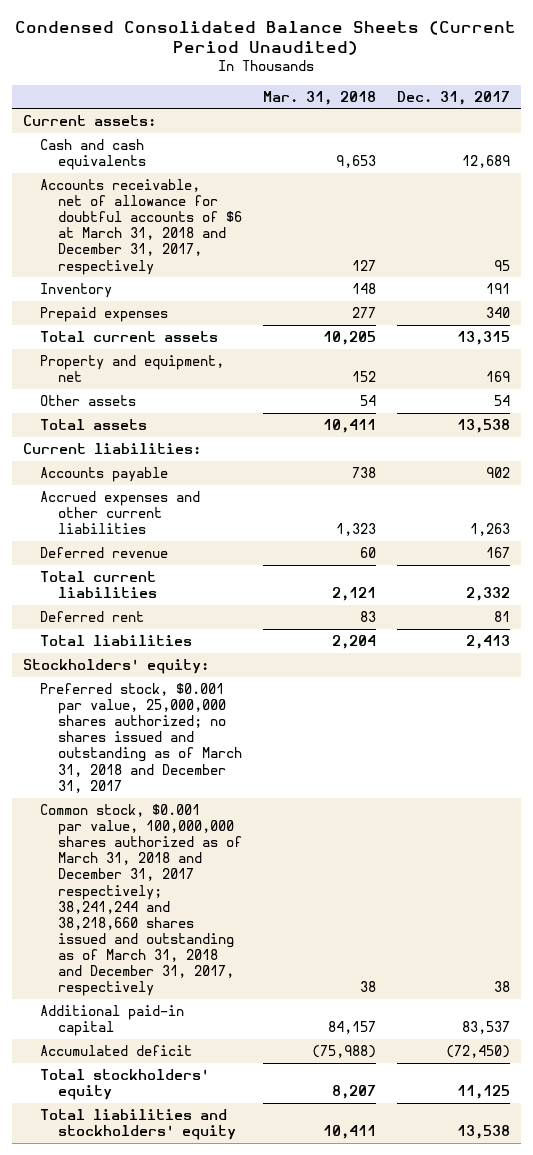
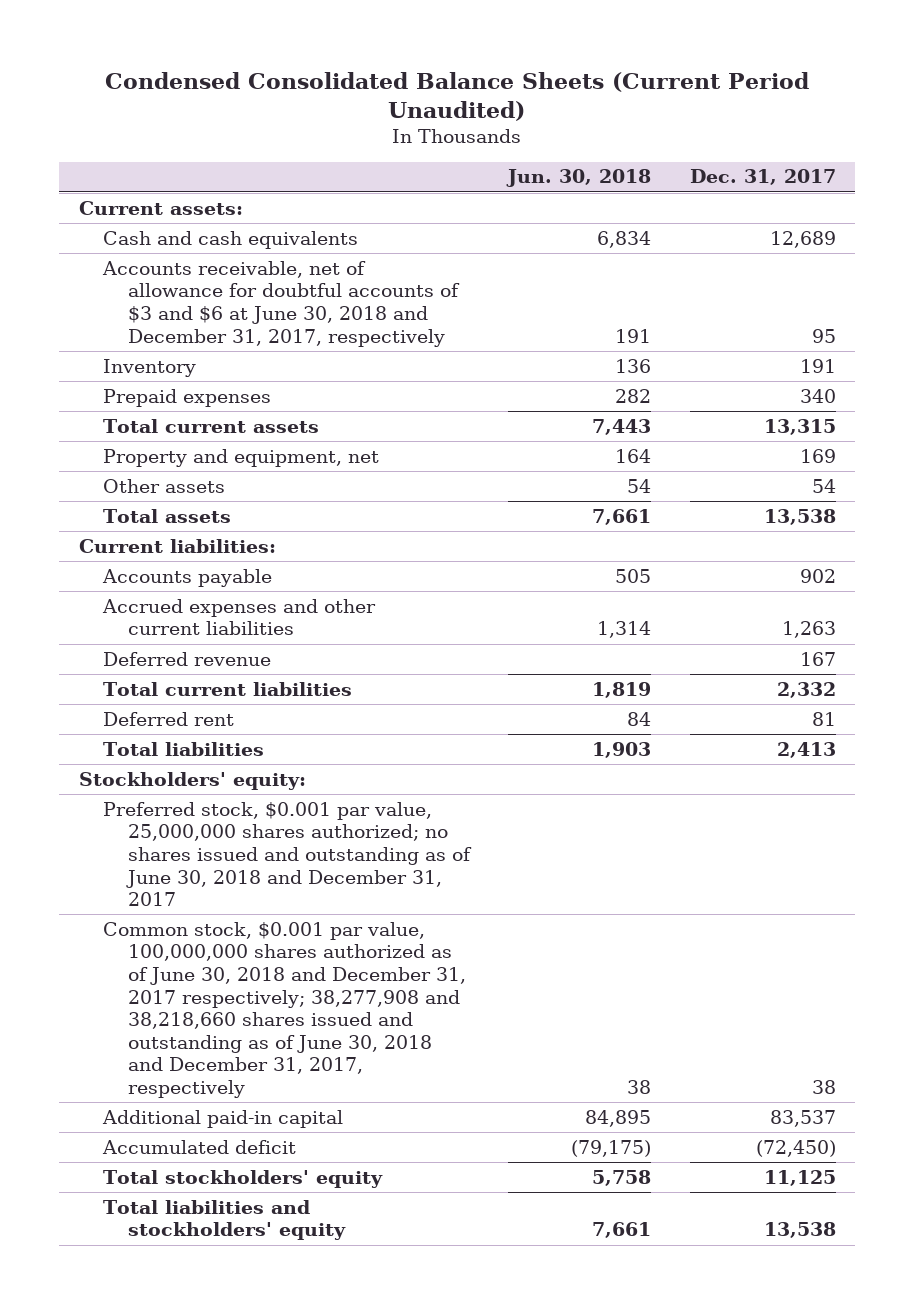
- | Mar. 31, 2018 | Dec. 31, 2017
+ | Jun. 30, 2018 | Dec. 31, 2017
- Accounts receivable, net of allowance for doubtful accounts of $6 at March 31, 2018 and December 31, 2017, respectively | 127 | 95
+ Accounts receivable, net of allowance for doubtful accounts of $3 and $6 at June 30, 2018 and December 31, 2017, respectively | 191 | 95
- Preferred stock, $0.001 par value, 25,000,000 shares authorized; no shares issued and outstanding as of March 31, 2018 and December 31, 2017
- Common stock, $0.001 par value, 100,000,000 shares authorized as of March 31, 2018 and December 31, 2017 respectively; 38,241,244 and 38,218,660 shares issued and outstanding as of March 31, 2018 and December 31, 2017, respectively | 38 | 38
+ Preferred stock, $0.001 par value, 25,000,000 shares authorized; no shares issued and outstanding as of June 30, 2018 and December 31, 2017
+ Common stock, $0.001 par value, 100,000,000 shares authorized as of June 30, 2018 and December 31, 2017 respectively; 38,277,908 and 38,218,660 shares issued and outstanding as of June 30, 2018 and December 31, 2017, respectively | 38 | 38

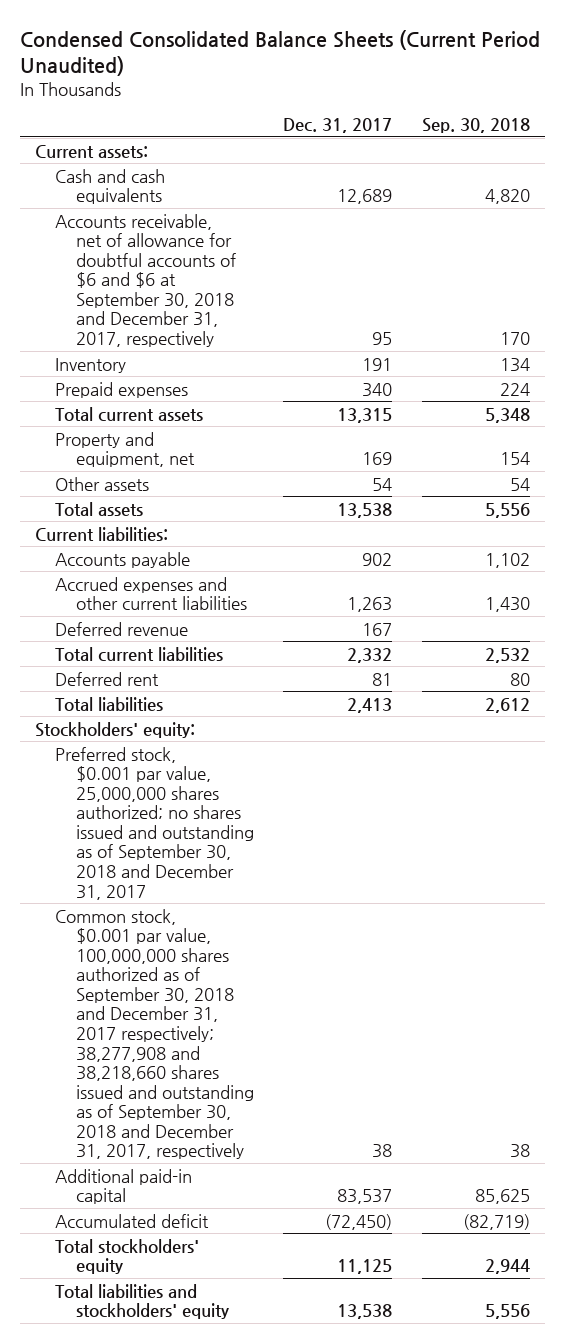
- | Jun. 30, 2018 | Dec. 31, 2017
+ | Dec. 31, 2017 | Sep. 30, 2018
- Accounts receivable, net of allowance for doubtful accounts of $3 and $6 at June 30, 2018 and December 31, 2017, respectively | 191 | 95
+ Accounts receivable, net of allowance for doubtful accounts of $6 and $6 at September 30, 2018 and December 31, 2017, respectively | 95 | 170
- Preferred stock, $0.001 par value, 25,000,000 shares authorized; no shares issued and outstanding as of June 30, 2018 and December 31, 2017
- Common stock, $0.001 par value, 100,000,000 shares authorized as of June 30, 2018 and December 31, 2017 respectively; 38,277,908 and 38,218,660 shares issued and outstanding as of June 30, 2018 and December 31, 2017, respectively | 38 | 38
+ Preferred stock, $0.001 par value, 25,000,000 shares authorized; no shares issued and outstanding as of September 30, 2018 and December 31, 2017
+ Common stock, $0.001 par value, 100,000,000 shares authorized as of September 30, 2018 and December 31, 2017 respectively; 38,277,908 and 38,218,660 shares issued and outstanding as of September 30, 2018 and December 31, 2017, respectively | 38 | 38

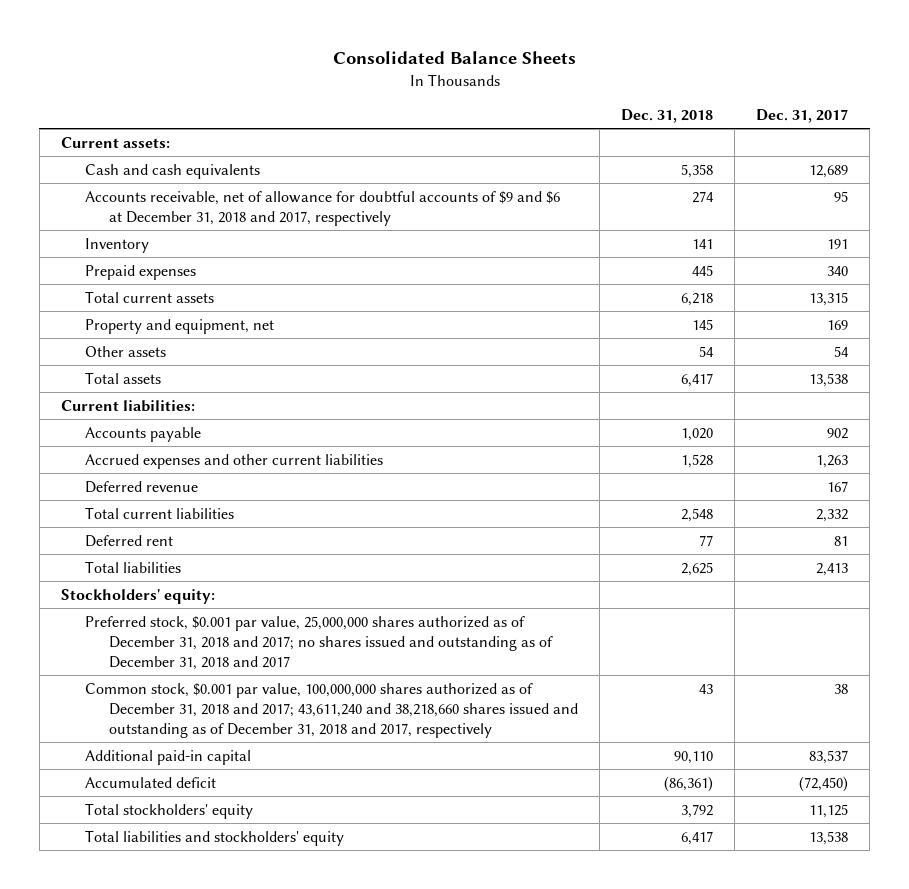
- Condensed Consolidated Balance Sheets (Current Period Unaudited)
+ Consolidated Balance Sheets
- | Dec. 31, 2017 | Sep. 30, 2018
+ | Dec. 31, 2018 | Dec. 31, 2017
- Accounts receivable, net of allowance for doubtful accounts of $6 and $6 at September 30, 2018 and December 31, 2017, respectively | 95 | 170
+ Accounts receivable, net of allowance for doubtful accounts of $9 and $6 at December 31, 2018 and 2017, respectively | 274 | 95
- Preferred stock, $0.001 par value, 25,000,000 shares authorized; no shares issued and outstanding as of September 30, 2018 and December 31, 2017
- Common stock, $0.001 par value, 100,000,000 shares authorized as of September 30, 2018 and December 31, 2017 respectively; 38,277,908 and 38,218,660 shares issued and outstanding as of September 30, 2018 and December 31, 2017, respectively | 38 | 38
+ Preferred stock, $0.001 par value, 25,000,000 shares authorized as of December 31, 2018 and 2017; no shares issued and outstanding as of December 31, 2018 and 2017
+ Common stock, $0.001 par value, 100,000,000 shares authorized as of December 31, 2018 and 2017; 43,611,240 and 38,218,660 shares issued and outstanding as of December 31, 2018 and 2017, respectively | 43 | 38

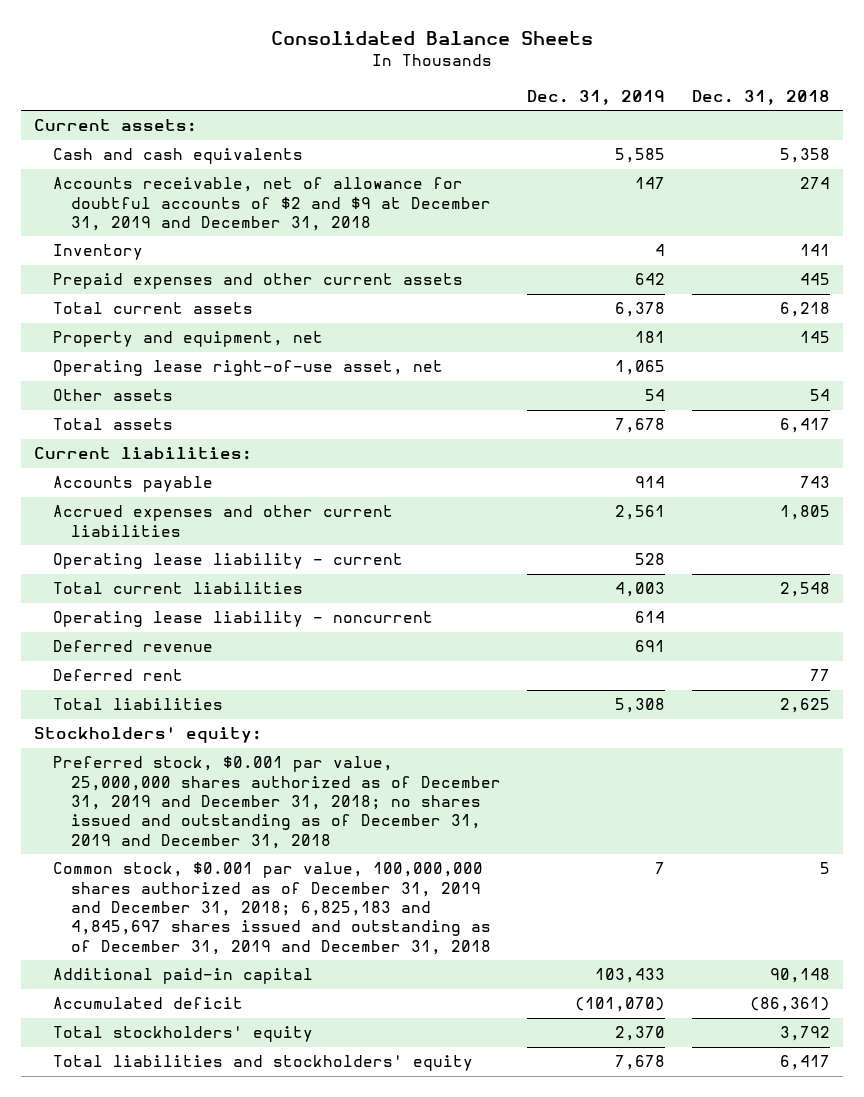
- | Dec. 31, 2018 | Dec. 31, 2017
+ | Dec. 31, 2019 | Dec. 31, 2018
- Accounts receivable, net of allowance for doubtful accounts of $9 and $6 at December 31, 2018 and 2017, respectively | 274 | 95
+ Accounts receivable, net of allowance for doubtful accounts of $2 and $9 at December 31, 2019 and December 31, 2018 | 147 | 274
- Prepaid expenses | 445 | 340
+ Prepaid expenses and other current assets | 642 | 445
+ Operating lease right-of-use asset, net | 1,065 |
- Accounts payable | 1,020 | 902
- Accrued expenses and other current liabilities | 1,528 | 1,263
+ Accounts payable | 914 | 743
+ Accrued expenses and other current liabilities | 2,561 | 1,805
+ Operating lease liability - current | 528 |
+ Operating lease liability - noncurrent | 614 |
moved down: Deferred revenue | 691 |
- Preferred stock, $0.001 par value, 25,000,000 shares authorized as of December 31, 2018 and 2017; no shares issued and outstanding as of December 31, 2018 and 2017
- Common stock, $0.001 par value, 100,000,000 shares authorized as of December 31, 2018 and 2017; 43,611,240 and 38,218,660 shares issued and outstanding as of December 31, 2018 and 2017, respectively | 43 | 38
- Additional paid-in capital | 90,110 | 83,537
+ Preferred stock, $0.001 par value, 25,000,000 shares authorized as of December 31, 2019 and December 31, 2018; no shares issued and outstanding as of December 31, 2019 and December 31, 2018
+ Common stock, $0.001 par value, 100,000,000 shares authorized as of December 31, 2019 and December 31, 2018; 6,825,183 and 4,845,697 shares issued and outstanding as of December 31, 2019 and December 31, 2018 | 7 | 5
+ Additional paid-in capital | 103,433 | 90,148

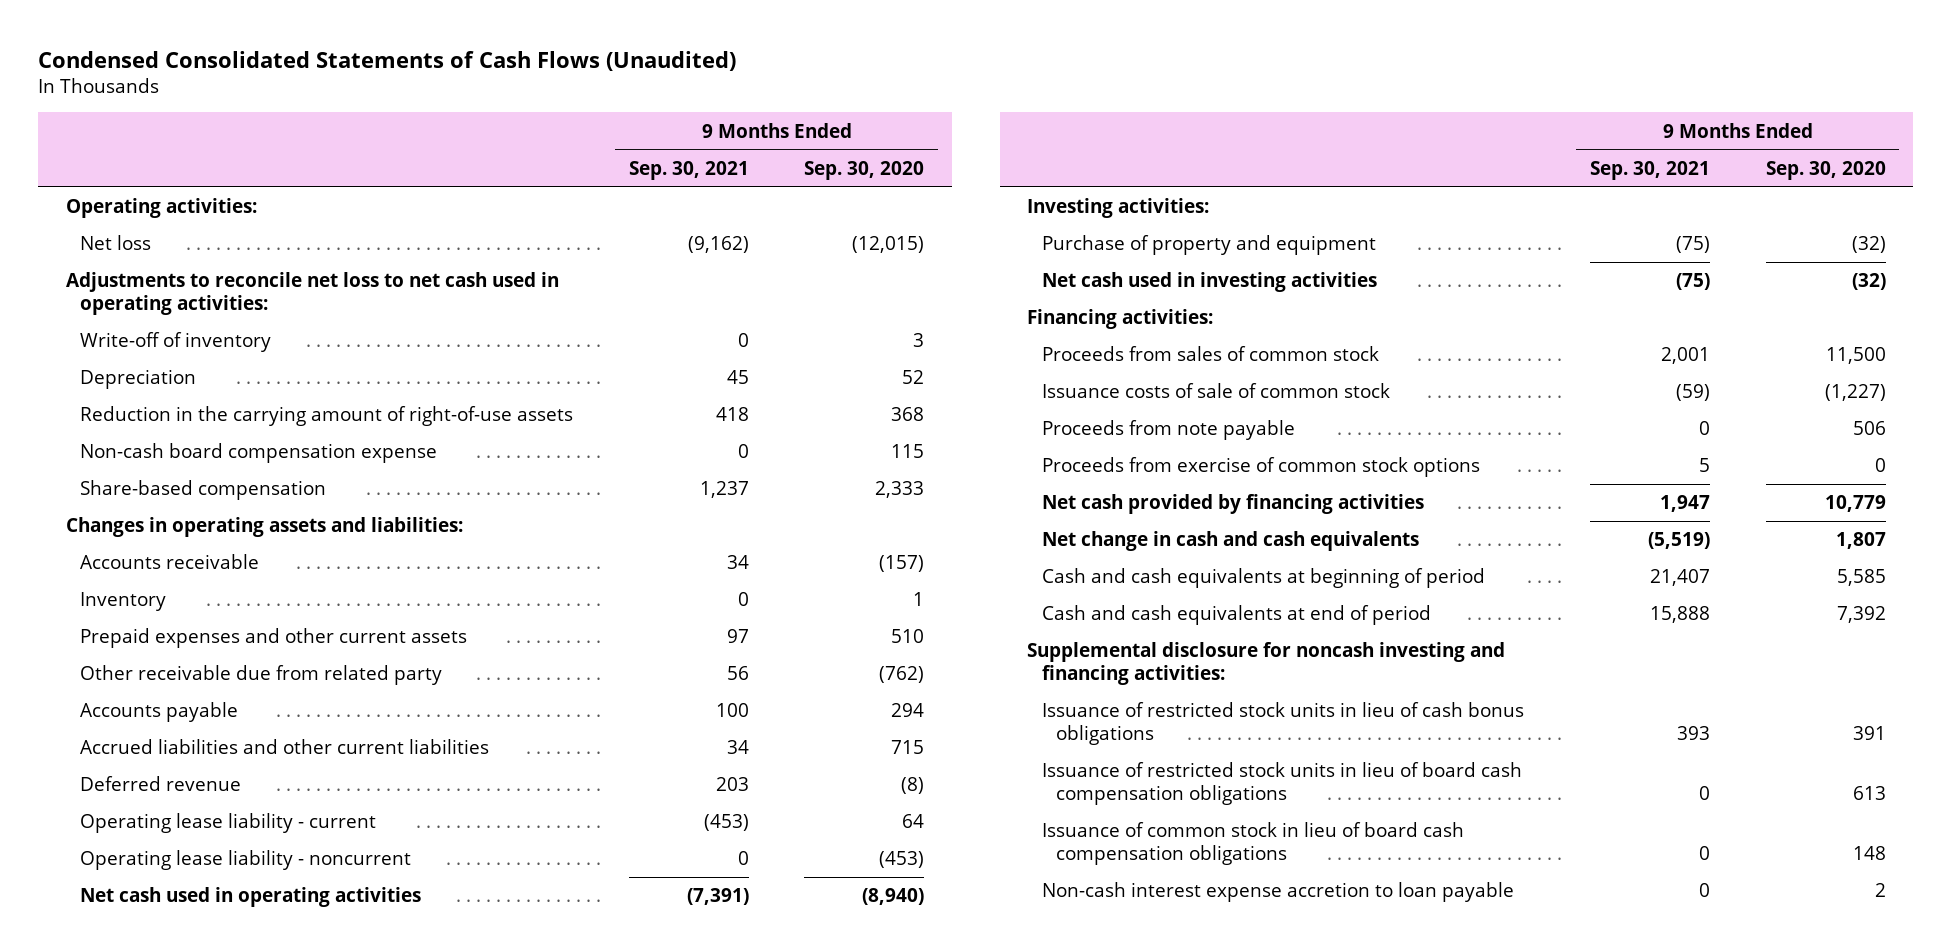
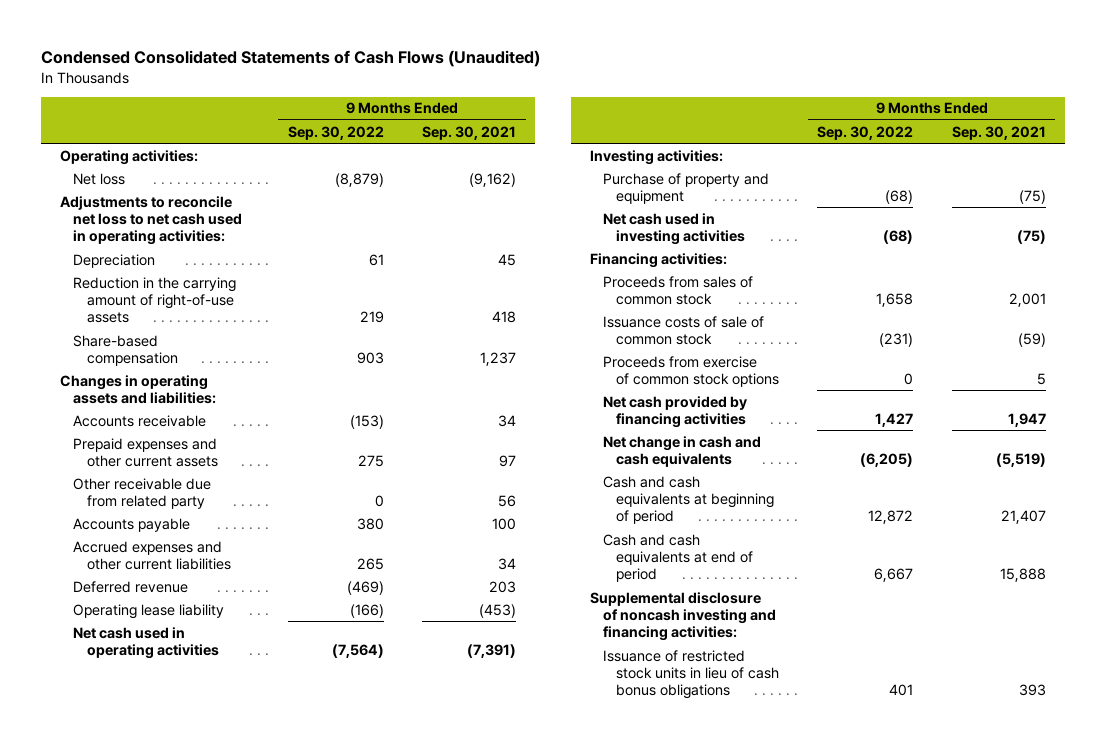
- | 9 Months Ended Sep. 30, 2021 | 9 Months Ended Sep. 30, 2020
+ | 9 Months Ended Sep. 30, 2022 | 9 Months Ended Sep. 30, 2021
- Write-off of inventory | 0 | 3
- Non-cash board compensation expense | 0 | 115
- Inventory | 0 | 1
- Accrued liabilities and other current liabilities | 34 | 715
+ Accrued expenses and other current liabilities | 265 | 34
- Operating lease liability - current | (453) | 64
- Operating lease liability - noncurrent | 0 | (453)
+ Operating lease liability | (166) | (453)
- Proceeds from note payable | 0 | 506
- Supplemental disclosure for noncash investing and financing activities:
+ Supplemental disclosure of noncash investing and financing activities:
- Issuance of restricted stock units in lieu of board cash compensation obligations | 0 | 613
- Issuance of common stock in lieu of board cash compensation obligations | 0 | 148
- Non-cash interest expense accretion to loan payable | 0 | 2

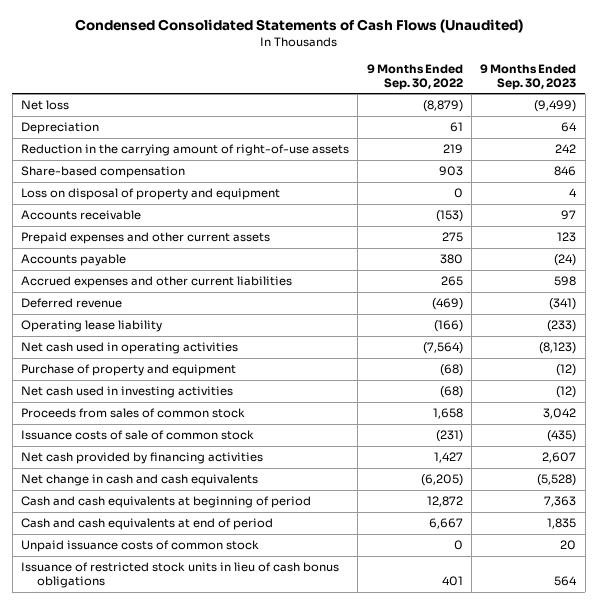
- | 9 Months Ended Sep. 30, 2022 | 9 Months Ended Sep. 30, 2021
+ | 9 Months Ended Sep. 30, 2022 | 9 Months Ended Sep. 30, 2023
- Operating activities:
- Adjustments to reconcile net loss to net cash used in operating activities:
- Changes in operating assets and liabilities:
+ Loss on disposal of property and equipment | 0 | 4
- Other receivable due from related party | 0 | 56
- Investing activities:
- Financing activities:
- Proceeds from exercise of common stock options | 0 | 5
- Supplemental disclosure of noncash investing and financing activities:
+ Unpaid issuance costs of common stock | 0 | 20

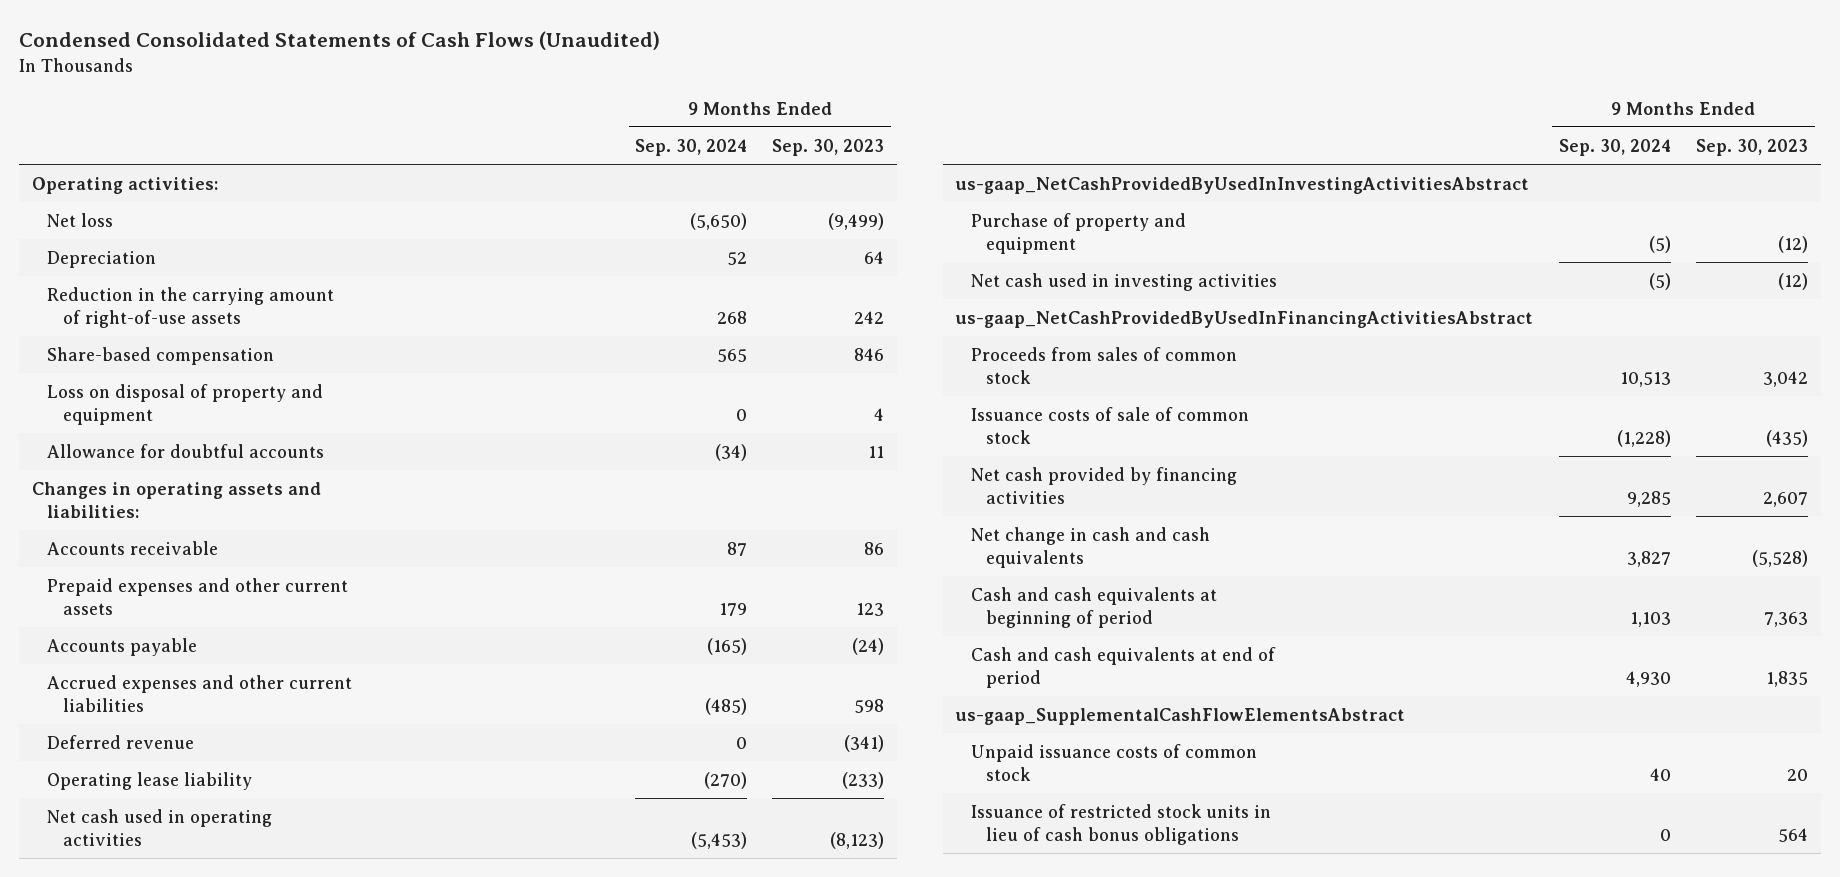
- | 9 Months Ended Sep. 30, 2022 | 9 Months Ended Sep. 30, 2023
+ | 9 Months Ended Sep. 30, 2024 | 9 Months Ended Sep. 30, 2023
+ Operating activities:
- Accounts receivable | (153) | 97
+ Allowance for doubtful accounts | (34) | 11
+ Changes in operating assets and liabilities:
+ Accounts receivable | 87 | 86
+ us-gaap_NetCashProvidedByUsedInInvestingActivitiesAbstract
+ us-gaap_NetCashProvidedByUsedInFinancingActivitiesAbstract
+ us-gaap_SupplementalCashFlowElementsAbstract

